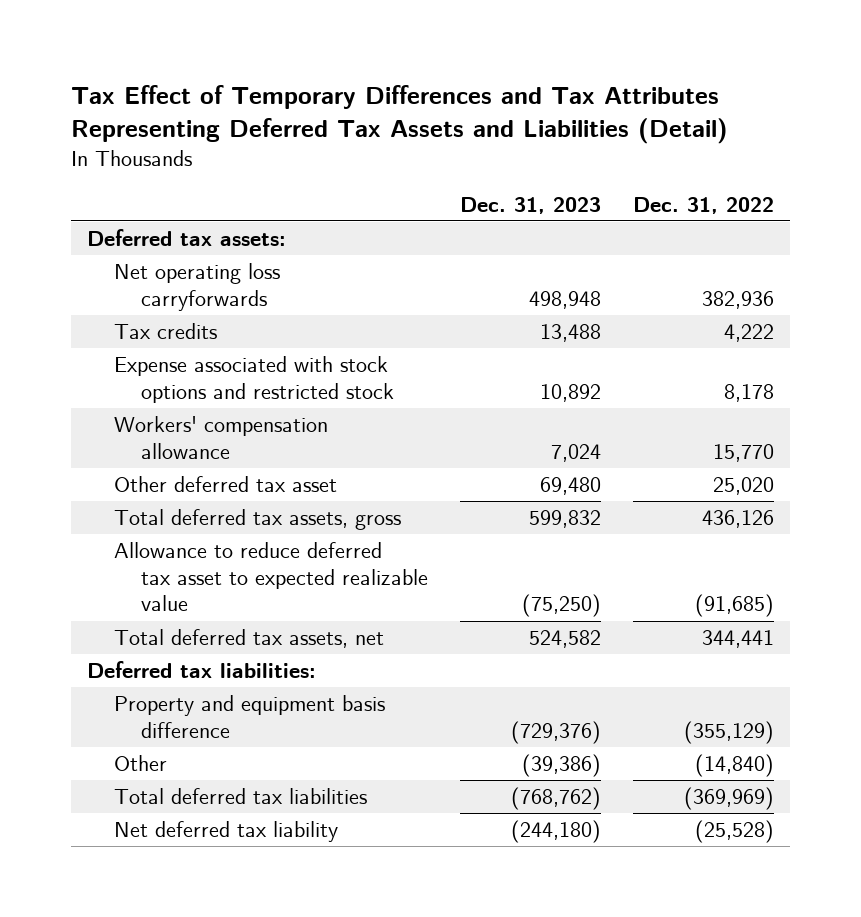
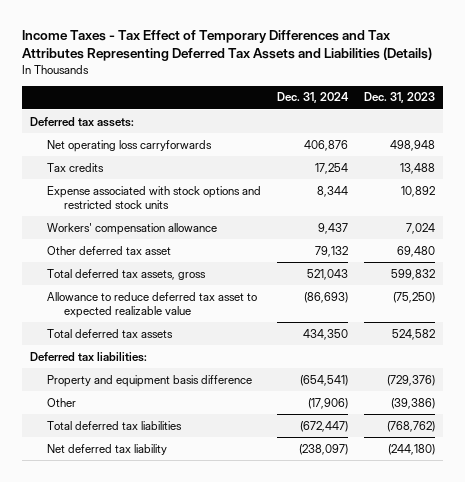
- Tax Effect of Temporary Differences and Tax Attributes Representing Deferred Tax Assets and Liabilities (Detail)
+ Income Taxes - Tax Effect of Temporary Differences and Tax Attributes Representing Deferred Tax Assets and Liabilities (Details)
- | Dec. 31, 2023 | Dec. 31, 2022
+ | Dec. 31, 2024 | Dec. 31, 2023
- Expense associated with stock options and restricted stock | 10,892 | 8,178
+ Expense associated with stock options and restricted stock units | 8,344 | 10,892
- Total deferred tax assets, net | 524,582 | 344,441
+ Total deferred tax assets | 434,350 | 524,582

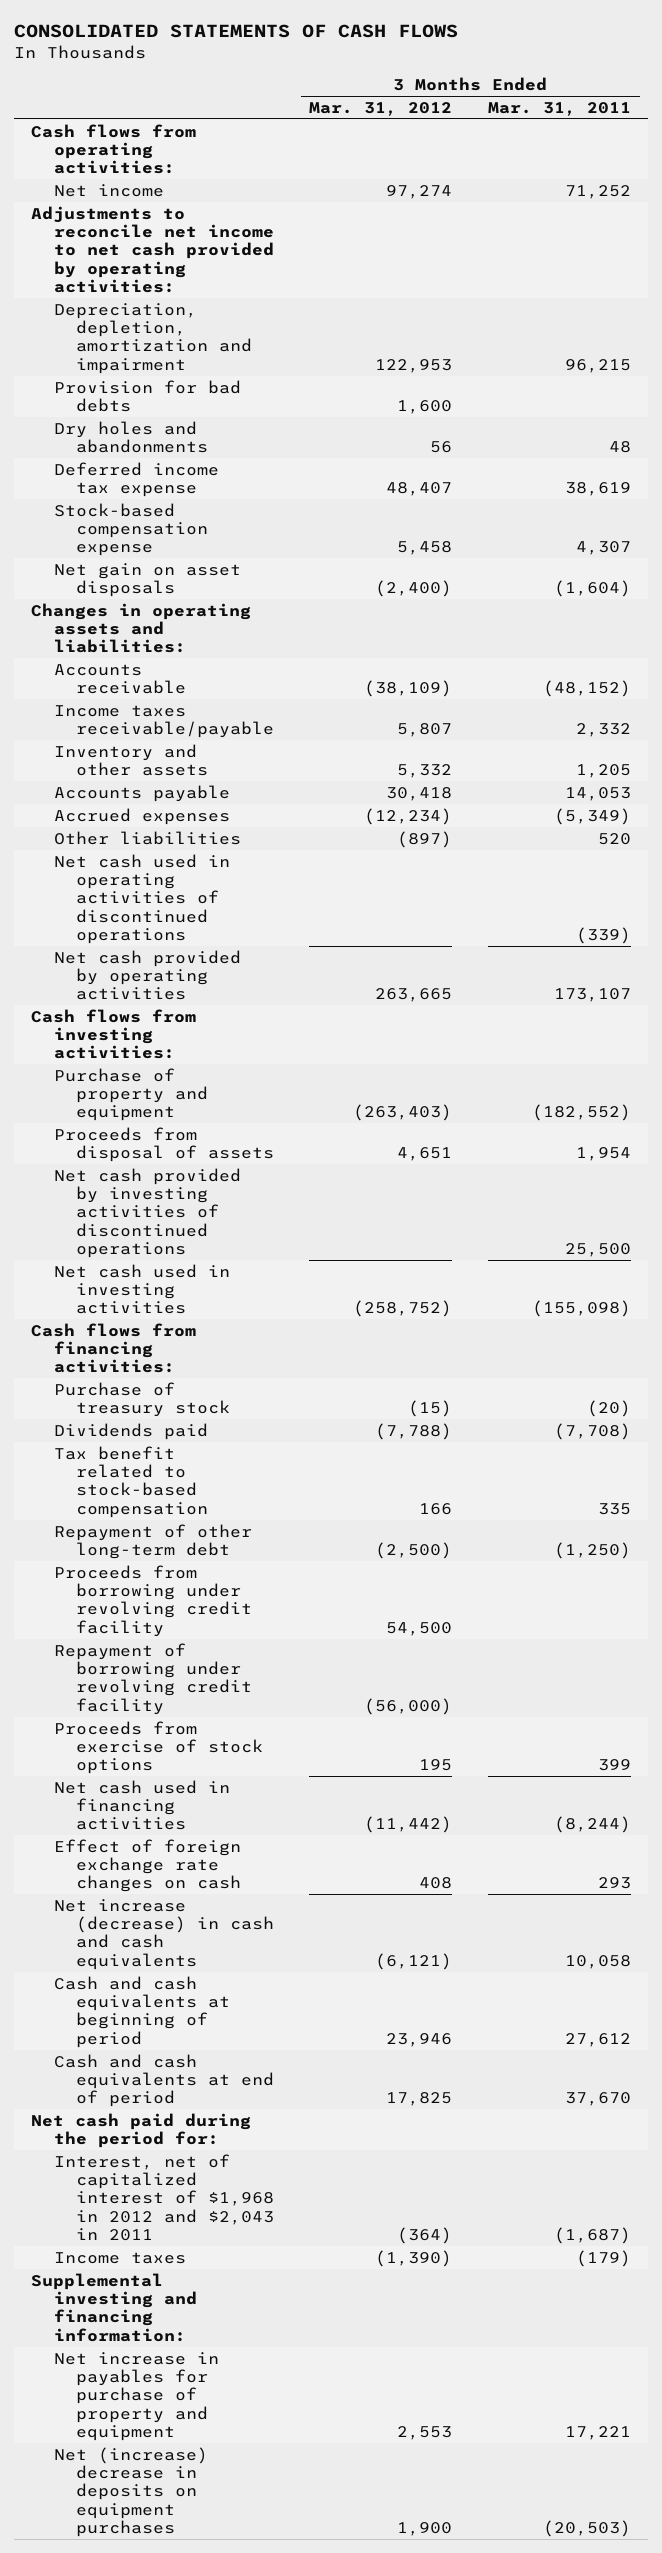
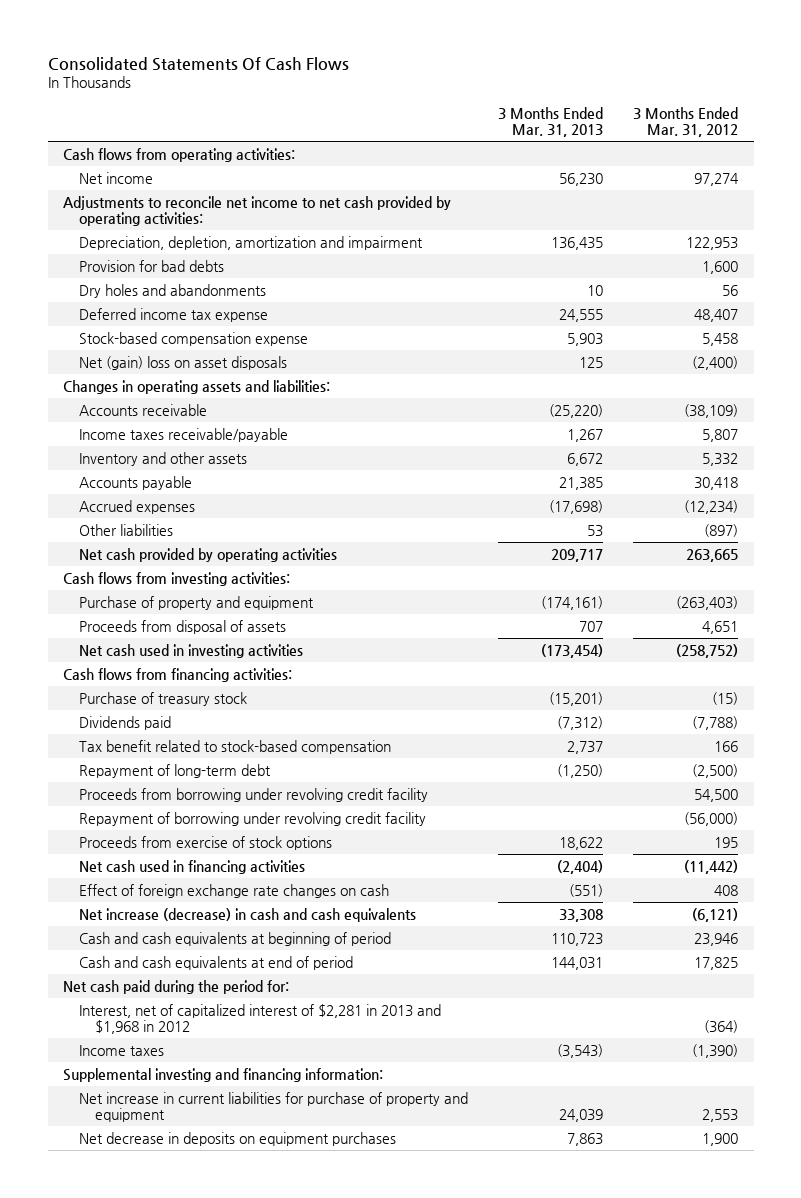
- CONSOLIDATED STATEMENTS OF CASH FLOWS
+ Consolidated Statements Of Cash Flows
- | 3 Months Ended Mar. 31, 2012 | 3 Months Ended Mar. 31, 2011
+ | 3 Months Ended Mar. 31, 2013 | 3 Months Ended Mar. 31, 2012
- Net gain on asset disposals | (2,400) | (1,604)
+ Net (gain) loss on asset disposals | 125 | (2,400)
- Net cash used in operating activities of discontinued operations | | (339)
- Net cash provided by investing activities of discontinued operations | | 25,500
- Repayment of other long-term debt | (2,500) | (1,250)
+ Repayment of long-term debt | (1,250) | (2,500)
- Interest, net of capitalized interest of $1,968 in 2012 and $2,043 in 2011 | (364) | (1,687)
+ Interest, net of capitalized interest of $2,281 in 2013 and $1,968 in 2012 | | (364)
- Net increase in payables for purchase of property and equipment | 2,553 | 17,221
- Net (increase) decrease in deposits on equipment purchases | 1,900 | (20,503)
+ Net increase in current liabilities for purchase of property and equipment | 24,039 | 2,553
+ Net decrease in deposits on equipment purchases | 7,863 | 1,900

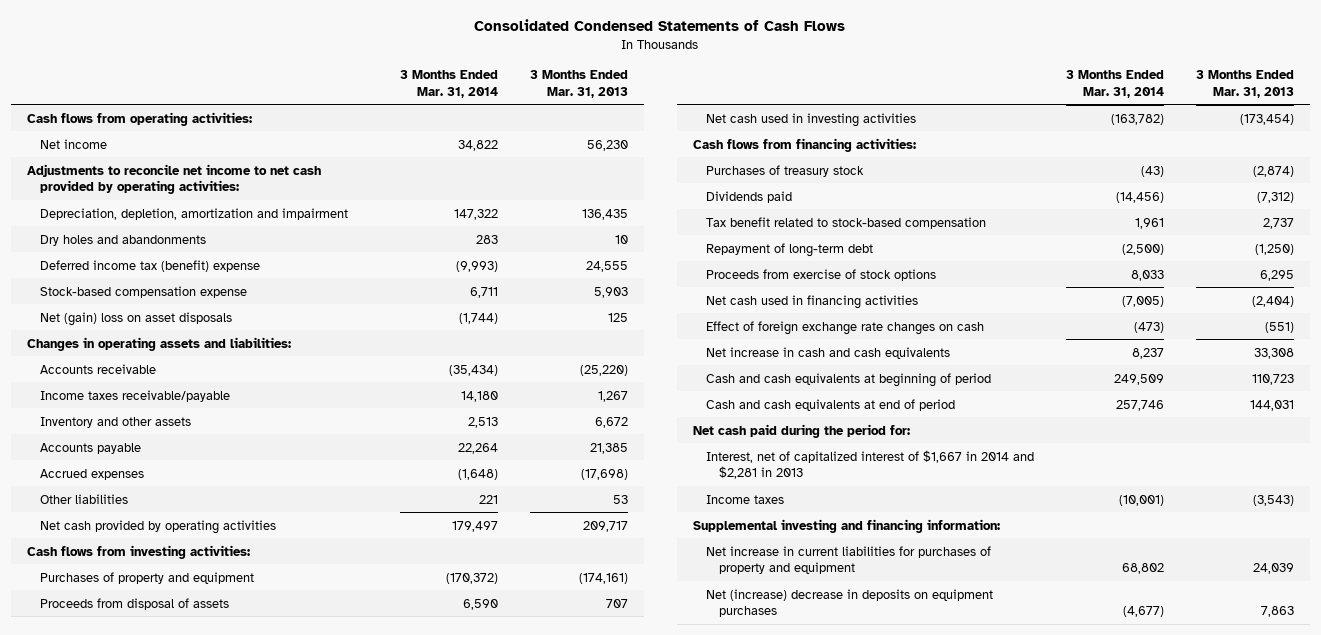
- Consolidated Statements Of Cash Flows
+ Consolidated Condensed Statements of Cash Flows
- | 3 Months Ended Mar. 31, 2013 | 3 Months Ended Mar. 31, 2012
+ | 3 Months Ended Mar. 31, 2014 | 3 Months Ended Mar. 31, 2013
- Provision for bad debts | | 1,600
- Deferred income tax expense | 24,555 | 48,407
+ Deferred income tax (benefit) expense | (9,993) | 24,555
- Purchase of property and equipment | (174,161) | (263,403)
+ Purchases of property and equipment | (170,372) | (174,161)
- Purchase of treasury stock | (15,201) | (15)
+ Purchases of treasury stock | (43) | (2,874)
- Proceeds from borrowing under revolving credit facility | | 54,500
- Repayment of borrowing under revolving credit facility | | (56,000)
- Proceeds from exercise of stock options | 18,622 | 195
+ Proceeds from exercise of stock options | 8,033 | 6,295
- Net increase (decrease) in cash and cash equivalents | 33,308 | (6,121)
+ Net increase in cash and cash equivalents | 8,237 | 33,308
- Interest, net of capitalized interest of $2,281 in 2013 and $1,968 in 2012 | | (364)
+ Interest, net of capitalized interest of $1,667 in 2014 and $2,281 in 2013
- Net increase in current liabilities for purchase of property and equipment | 24,039 | 2,553
- Net decrease in deposits on equipment purchases | 7,863 | 1,900
+ Net increase in current liabilities for purchases of property and equipment | 68,802 | 24,039
+ Net (increase) decrease in deposits on equipment purchases | (4,677) | 7,863

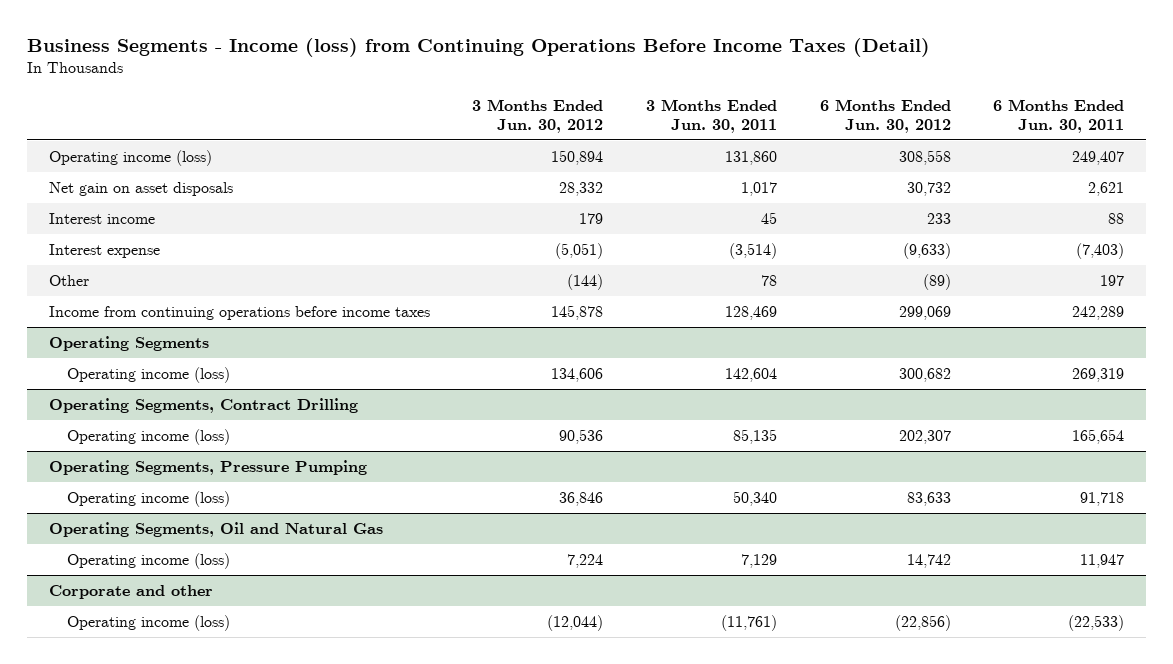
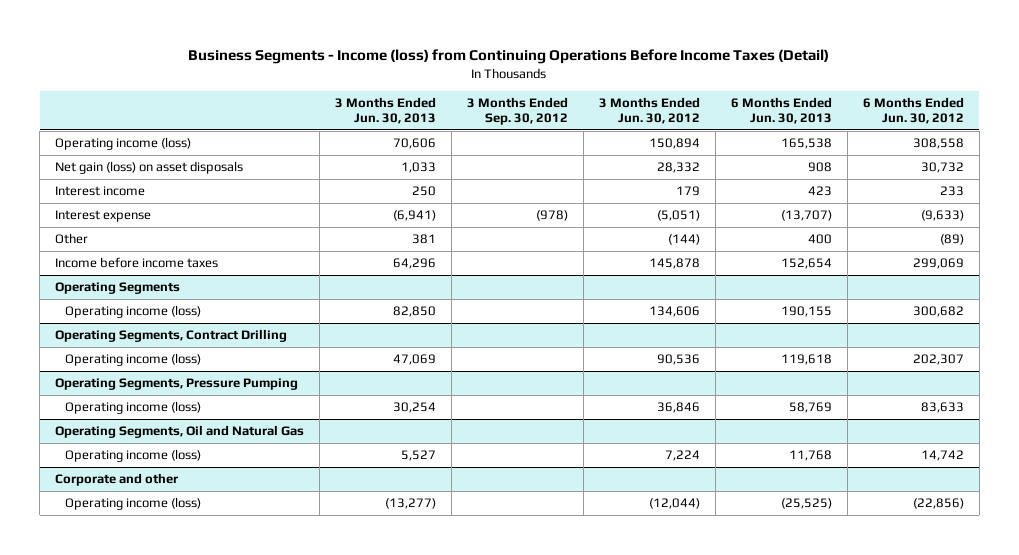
- | 3 Months Ended Jun. 30, 2012 | 3 Months Ended Jun. 30, 2011 | 6 Months Ended Jun. 30, 2012 | 6 Months Ended Jun. 30, 2011
+ | 3 Months Ended Jun. 30, 2013 | 3 Months Ended Sep. 30, 2012 | 3 Months Ended Jun. 30, 2012 | 6 Months Ended Jun. 30, 2013 | 6 Months Ended Jun. 30, 2012
- Net gain on asset disposals | 28,332 | 1,017 | 30,732 | 2,621
+ Net gain (loss) on asset disposals | 1,033 | | 28,332 | 908 | 30,732
- Income from continuing operations before income taxes | 145,878 | 128,469 | 299,069 | 242,289
+ Income before income taxes | 64,296 | | 145,878 | 152,654 | 299,069

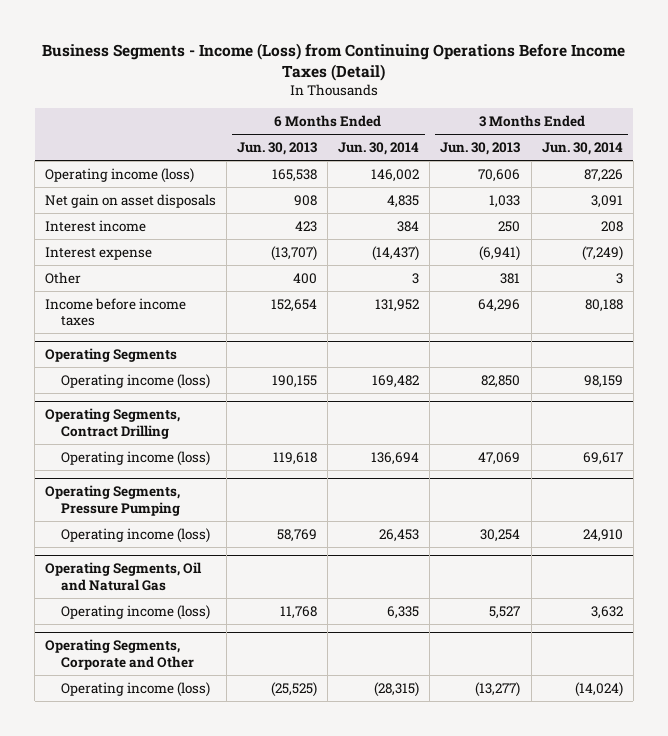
- Business Segments - Income (loss) from Continuing Operations Before Income Taxes (Detail)
+ Business Segments - Income (Loss) from Continuing Operations Before Income Taxes (Detail)
- | 3 Months Ended Jun. 30, 2013 | 3 Months Ended Sep. 30, 2012 | 3 Months Ended Jun. 30, 2012 | 6 Months Ended Jun. 30, 2013 | 6 Months Ended Jun. 30, 2012
+ | 6 Months Ended Jun. 30, 2013 | 6 Months Ended Jun. 30, 2014 | 3 Months Ended Jun. 30, 2013 | 3 Months Ended Jun. 30, 2014
- Net gain (loss) on asset disposals | 1,033 | | 28,332 | 908 | 30,732
+ Net gain on asset disposals | 908 | 4,835 | 1,033 | 3,091
- Corporate and other
+ Operating Segments, Corporate and Other

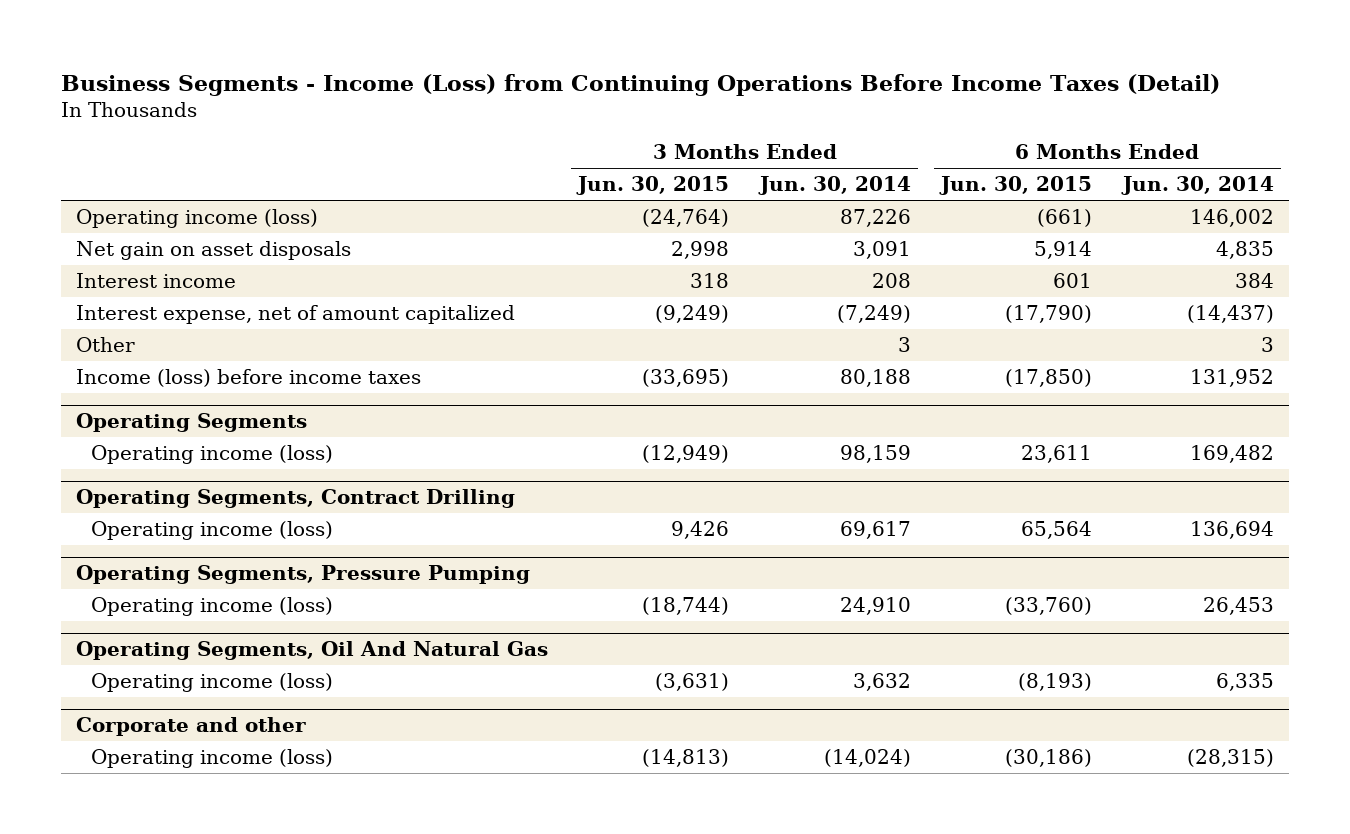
- | 6 Months Ended Jun. 30, 2013 | 6 Months Ended Jun. 30, 2014 | 3 Months Ended Jun. 30, 2013 | 3 Months Ended Jun. 30, 2014
+ | 3 Months Ended Jun. 30, 2015 | 3 Months Ended Jun. 30, 2014 | 6 Months Ended Jun. 30, 2015 | 6 Months Ended Jun. 30, 2014
- Interest expense | (13,707) | (14,437) | (6,941) | (7,249)
+ Interest expense, net of amount capitalized | (9,249) | (7,249) | (17,790) | (14,437)
- Income before income taxes | 152,654 | 131,952 | 64,296 | 80,188
+ Income (loss) before income taxes | (33,695) | 80,188 | (17,850) | 131,952
- Operating Segments, Oil and Natural Gas
+ Operating Segments, Oil And Natural Gas
- Operating Segments, Corporate and Other
+ Corporate and other

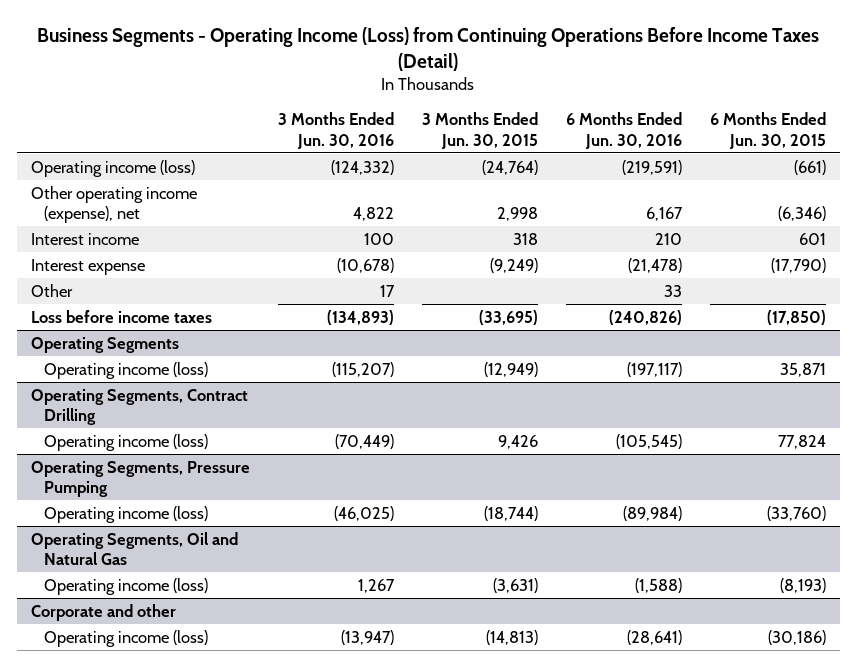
- Business Segments - Income (Loss) from Continuing Operations Before Income Taxes (Detail)
+ Business Segments - Operating Income (Loss) from Continuing Operations Before Income Taxes (Detail)
- | 3 Months Ended Jun. 30, 2015 | 3 Months Ended Jun. 30, 2014 | 6 Months Ended Jun. 30, 2015 | 6 Months Ended Jun. 30, 2014
+ | 3 Months Ended Jun. 30, 2016 | 3 Months Ended Jun. 30, 2015 | 6 Months Ended Jun. 30, 2016 | 6 Months Ended Jun. 30, 2015
- Net gain on asset disposals | 2,998 | 3,091 | 5,914 | 4,835
+ Other operating income (expense), net | 4,822 | 2,998 | 6,167 | (6,346)
- Interest expense, net of amount capitalized | (9,249) | (7,249) | (17,790) | (14,437)
+ Interest expense | (10,678) | (9,249) | (21,478) | (17,790)
- Income (loss) before income taxes | (33,695) | 80,188 | (17,850) | 131,952
+ Loss before income taxes | (134,893) | (33,695) | (240,826) | (17,850)
@ Operating Segments
- Operating income (loss) | (12,949) | 98,159 | 23,611 | 169,482
+ Operating income (loss) | (115,207) | (12,949) | (197,117) | 35,871
@ Operating Segments, Contract Drilling
- Operating income (loss) | 9,426 | 69,617 | 65,564 | 136,694
+ Operating income (loss) | (70,449) | 9,426 | (105,545) | 77,824
- Operating Segments, Oil And Natural Gas
+ Operating Segments, Oil and Natural Gas

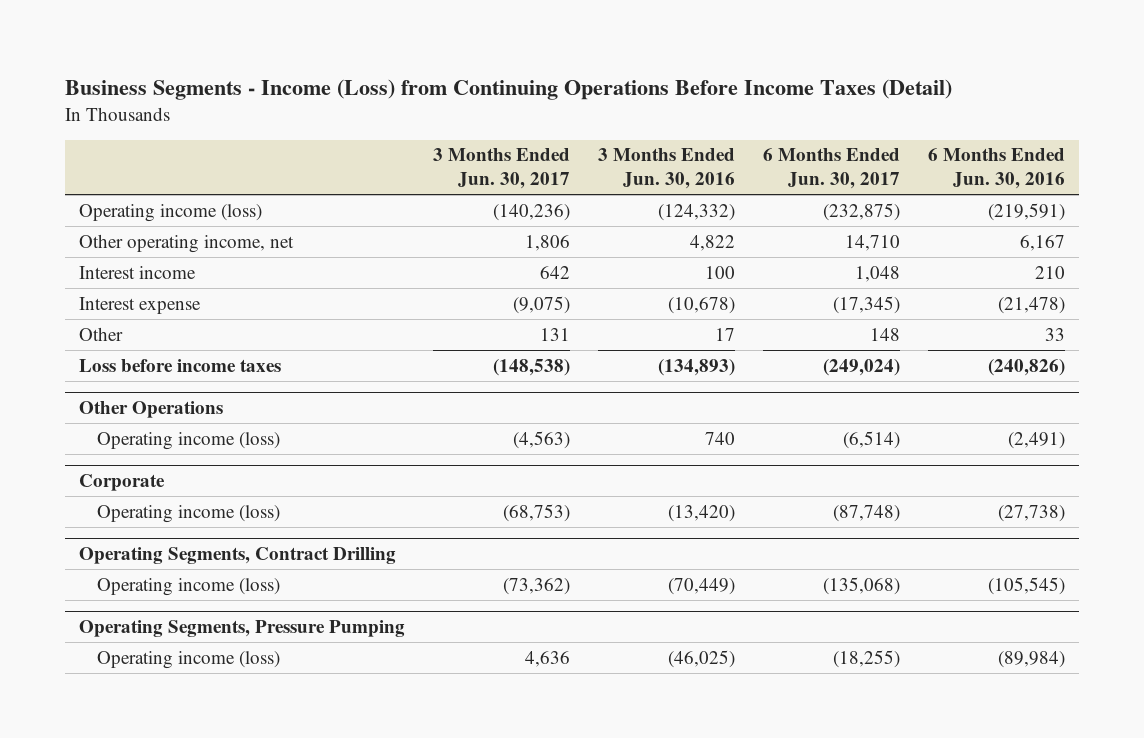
- Business Segments - Operating Income (Loss) from Continuing Operations Before Income Taxes (Detail)
+ Business Segments - Income (Loss) from Continuing Operations Before Income Taxes (Detail)
- | 3 Months Ended Jun. 30, 2016 | 3 Months Ended Jun. 30, 2015 | 6 Months Ended Jun. 30, 2016 | 6 Months Ended Jun. 30, 2015
+ | 3 Months Ended Jun. 30, 2017 | 3 Months Ended Jun. 30, 2016 | 6 Months Ended Jun. 30, 2017 | 6 Months Ended Jun. 30, 2016
- Other operating income (expense), net | 4,822 | 2,998 | 6,167 | (6,346)
+ Other operating income, net | 1,806 | 4,822 | 14,710 | 6,167
- Operating Segments
- Operating income (loss) | (115,207) | (12,949) | (197,117) | 35,871
+ Other Operations
+ Operating income (loss) | (4,563) | 740 | (6,514) | (2,491)
+ Corporate
+ Operating income (loss) | (68,753) | (13,420) | (87,748) | (27,738)
- Operating Segments, Oil and Natural Gas
- Operating income (loss) | 1,267 | (3,631) | (1,588) | (8,193)
- Corporate and other
- Operating income (loss) | (13,947) | (14,813) | (28,641) | (30,186)

